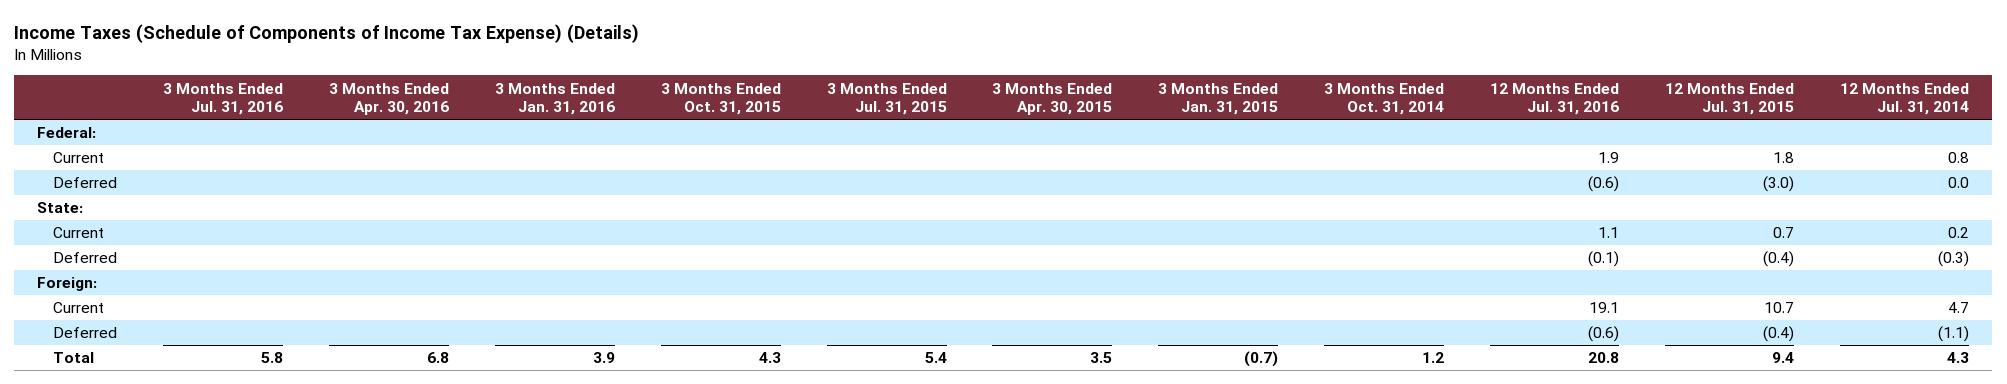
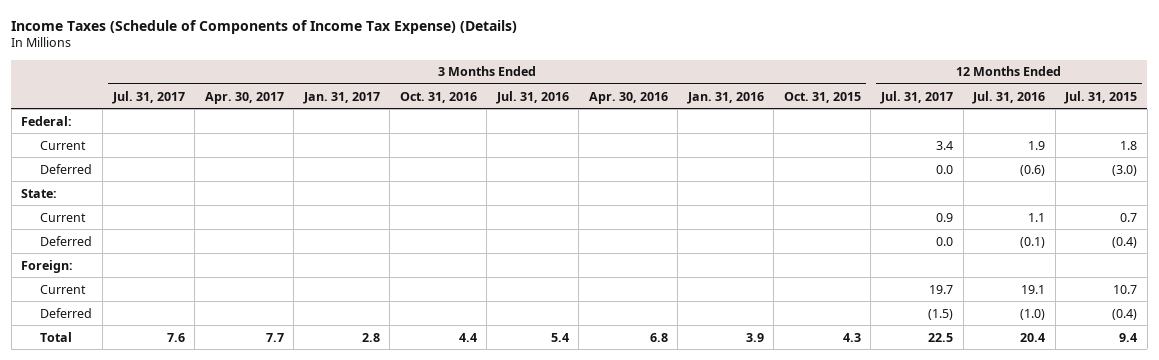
- | 3 Months Ended Jul. 31, 2016 | 3 Months Ended Apr. 30, 2016 | 3 Months Ended Jan. 31, 2016 | 3 Months Ended Oct. 31, 2015 | 3 Months Ended Jul. 31, 2015 | 3 Months Ended Apr. 30, 2015 | 3 Months Ended Jan. 31, 2015 | 3 Months Ended Oct. 31, 2014 | 12 Months Ended Jul. 31, 2016 | 12 Months Ended Jul. 31, 2015 | 12 Months Ended Jul. 31, 2014
+ | 3 Months Ended Jul. 31, 2017 | 3 Months Ended Apr. 30, 2017 | 3 Months Ended Jan. 31, 2017 | 3 Months Ended Oct. 31, 2016 | 3 Months Ended Jul. 31, 2016 | 3 Months Ended Apr. 30, 2016 | 3 Months Ended Jan. 31, 2016 | 3 Months Ended Oct. 31, 2015 | 12 Months Ended Jul. 31, 2017 | 12 Months Ended Jul. 31, 2016 | 12 Months Ended Jul. 31, 2015
- Deferred | | | | | | | | | (0.6) | (0.4) | (1.1)
- Total | 5.8 | 6.8 | 3.9 | 4.3 | 5.4 | 3.5 | (0.7) | 1.2 | 20.8 | 9.4 | 4.3
+ Deferred | | | | | | | | | (1.5) | (1.0) | (0.4)
+ Total | 7.6 | 7.7 | 2.8 | 4.4 | 5.4 | 6.8 | 3.9 | 4.3 | 22.5 | 20.4 | 9.4

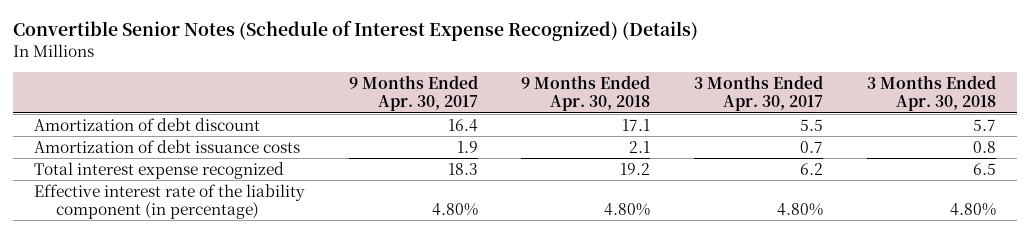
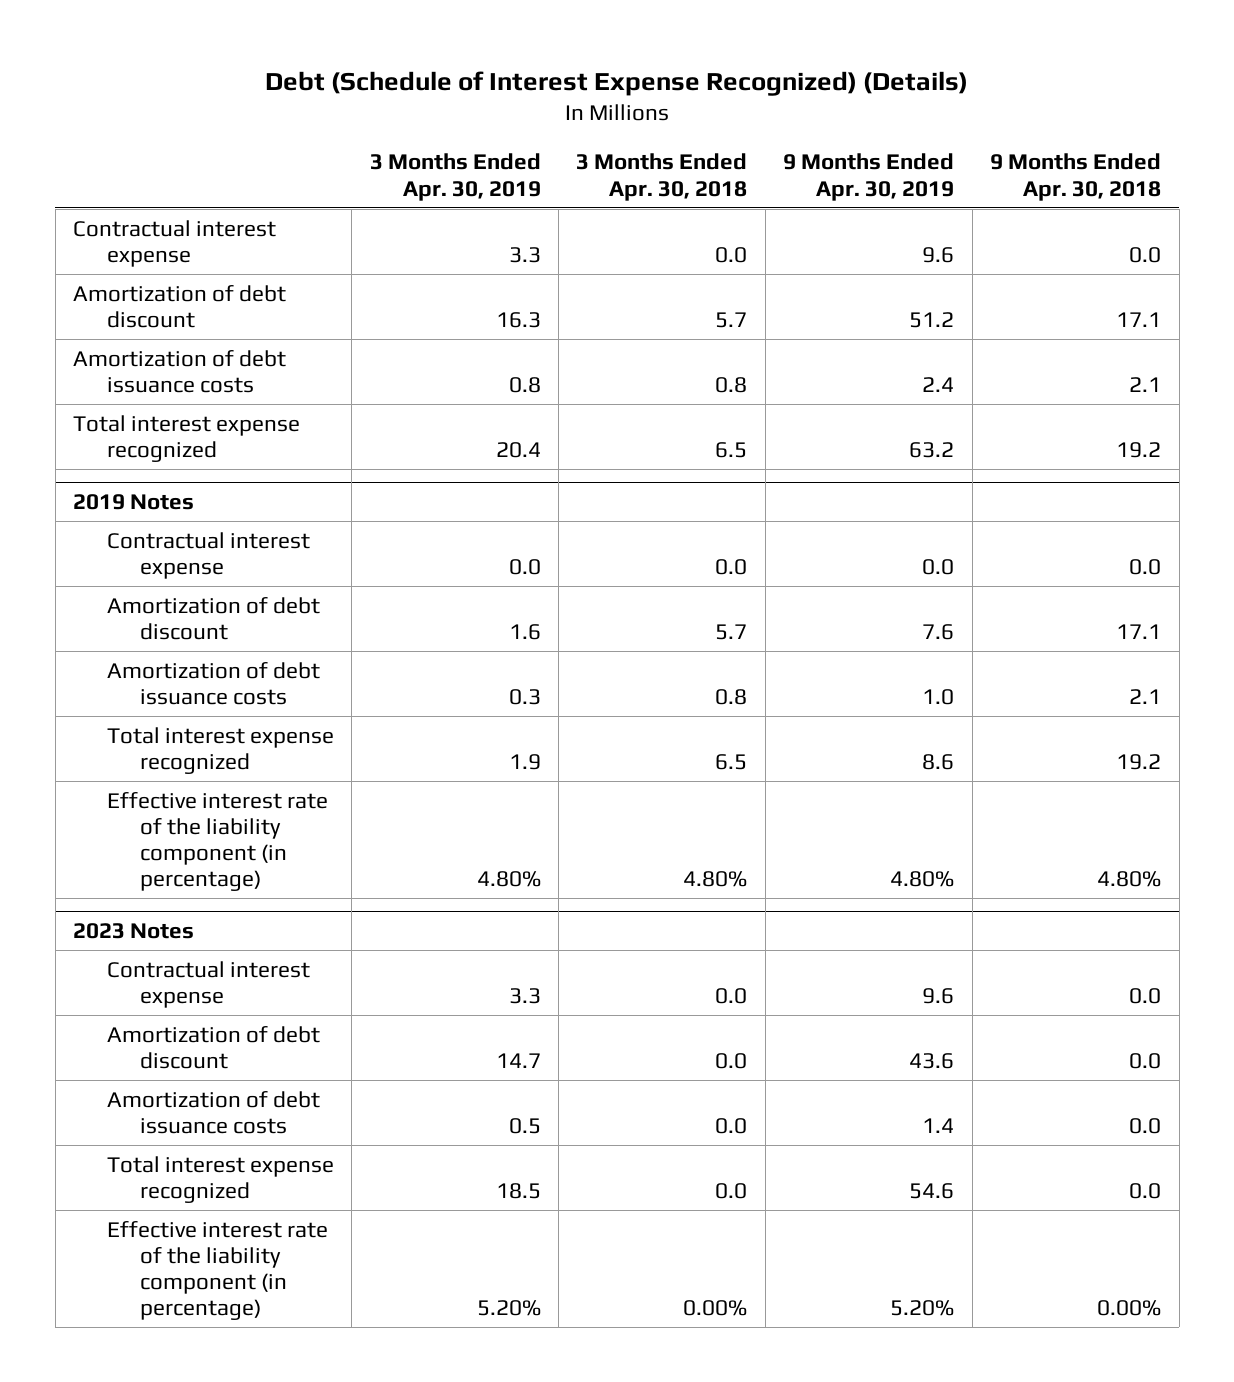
- Convertible Senior Notes (Schedule of Interest Expense Recognized) (Details)
+ Debt (Schedule of Interest Expense Recognized) (Details)
- | 9 Months Ended Apr. 30, 2017 | 9 Months Ended Apr. 30, 2018 | 3 Months Ended Apr. 30, 2017 | 3 Months Ended Apr. 30, 2018
+ | 3 Months Ended Apr. 30, 2019 | 3 Months Ended Apr. 30, 2018 | 9 Months Ended Apr. 30, 2019 | 9 Months Ended Apr. 30, 2018
+ Contractual interest expense | 3.3 | 0.0 | 9.6 | 0.0
+ 2019 Notes
+ Contractual interest expense | 0.0 | 0.0 | 0.0 | 0.0
+ Amortization of debt discount | 1.6 | 5.7 | 7.6 | 17.1
+ Amortization of debt issuance costs | 0.3 | 0.8 | 1.0 | 2.1
+ Total interest expense recognized | 1.9 | 6.5 | 8.6 | 19.2
+ 2023 Notes
+ Contractual interest expense | 3.3 | 0.0 | 9.6 | 0.0
+ Amortization of debt discount | 14.7 | 0.0 | 43.6 | 0.0
+ Amortization of debt issuance costs | 0.5 | 0.0 | 1.4 | 0.0
+ Total interest expense recognized | 18.5 | 0.0 | 54.6 | 0.0
+ Effective interest rate of the liability component (in percentage) | 5.20% | 0.00% | 5.20% | 0.00%

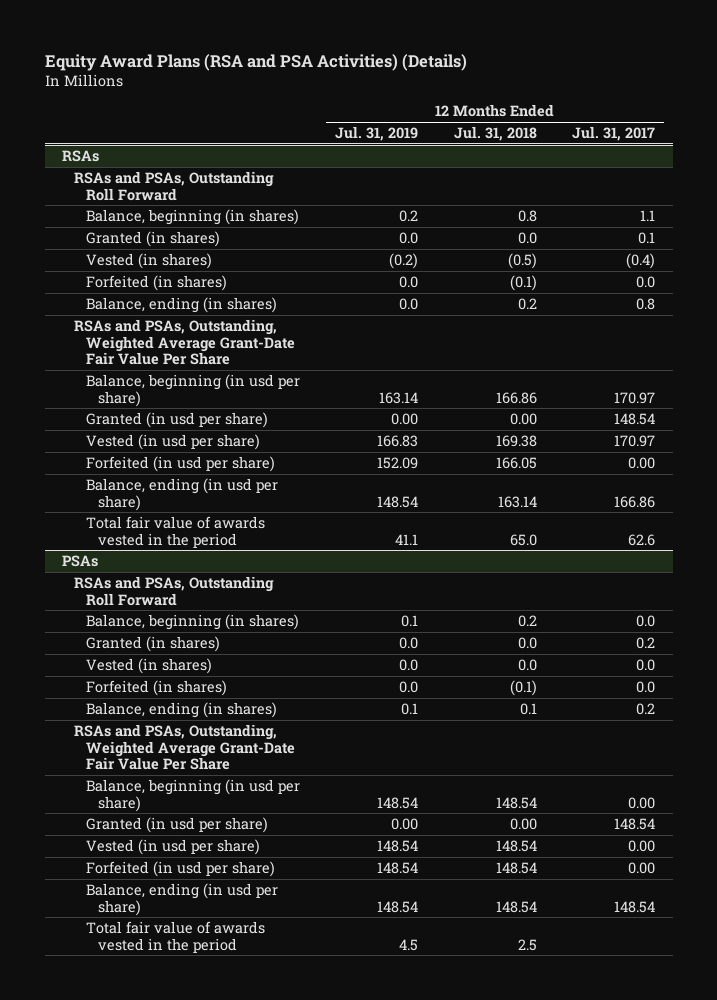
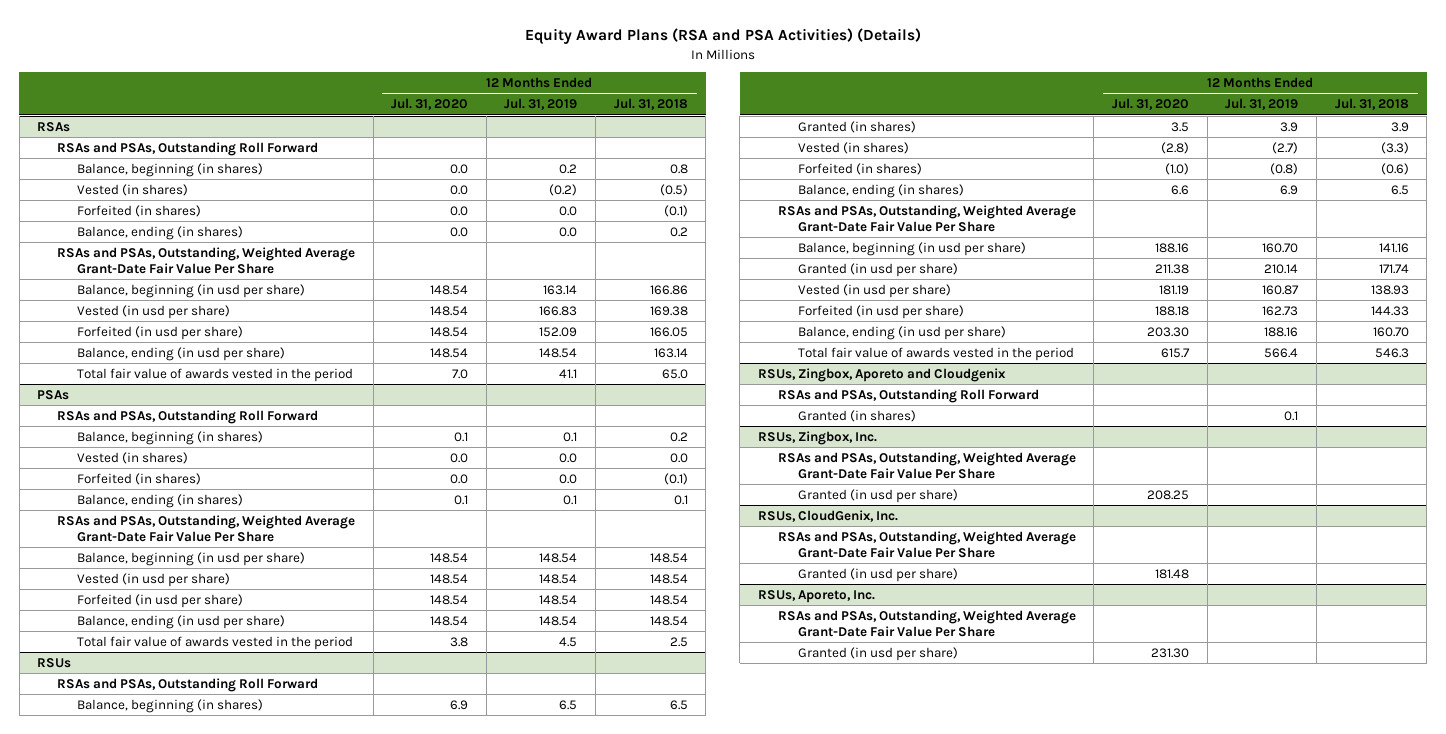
- | 12 Months Ended Jul. 31, 2019 | 12 Months Ended Jul. 31, 2018 | 12 Months Ended Jul. 31, 2017
+ | 12 Months Ended Jul. 31, 2020 | 12 Months Ended Jul. 31, 2019 | 12 Months Ended Jul. 31, 2018
@ RSAs
- Granted (in shares) | 0.0 | 0.0 | 0.1
- Granted (in usd per share) | 0.00 | 0.00 | 148.54
@ PSAs
- Granted (in shares) | 0.0 | 0.0 | 0.2
- Granted (in usd per share) | 0.00 | 0.00 | 148.54
+ RSUs
+ RSAs and PSAs, Outstanding Roll Forward
+ Balance, beginning (in shares) | 6.9 | 6.5 | 6.5
+ Granted (in shares) | 3.5 | 3.9 | 3.9
+ Vested (in shares) | (2.8) | (2.7) | (3.3)
+ Forfeited (in shares) | (1.0) | (0.8) | (0.6)
+ Balance, ending (in shares) | 6.6 | 6.9 | 6.5
+ RSAs and PSAs, Outstanding, Weighted Average Grant-Date Fair Value Per Share
+ Balance, beginning (in usd per share) | 188.16 | 160.70 | 141.16
+ Granted (in usd per share) | 211.38 | 210.14 | 171.74
+ Vested (in usd per share) | 181.19 | 160.87 | 138.93
+ Forfeited (in usd per share) | 188.18 | 162.73 | 144.33
+ Balance, ending (in usd per share) | 203.30 | 188.16 | 160.70
+ Total fair value of awards vested in the period | 615.7 | 566.4 | 546.3
+ RSUs, Zingbox, Aporeto and Cloudgenix
+ RSAs and PSAs, Outstanding Roll Forward
+ Granted (in shares) | | 0.1 |
+ RSUs, Zingbox, Inc.
+ RSAs and PSAs, Outstanding, Weighted Average Grant-Date Fair Value Per Share
+ Granted (in usd per share) | 208.25 | |
+ RSUs, CloudGenix, Inc.
+ RSAs and PSAs, Outstanding, Weighted Average Grant-Date Fair Value Per Share
+ Granted (in usd per share) | 181.48 | |
+ RSUs, Aporeto, Inc.
+ RSAs and PSAs, Outstanding, Weighted Average Grant-Date Fair Value Per Share
+ Granted (in usd per share) | 231.30 | |

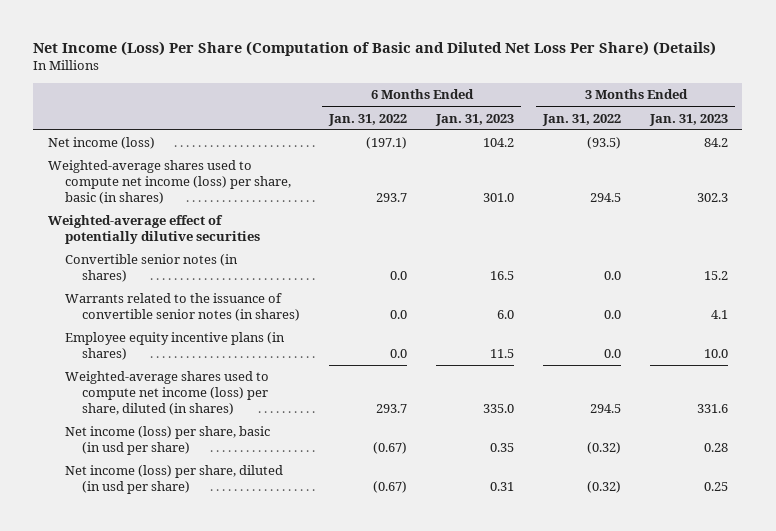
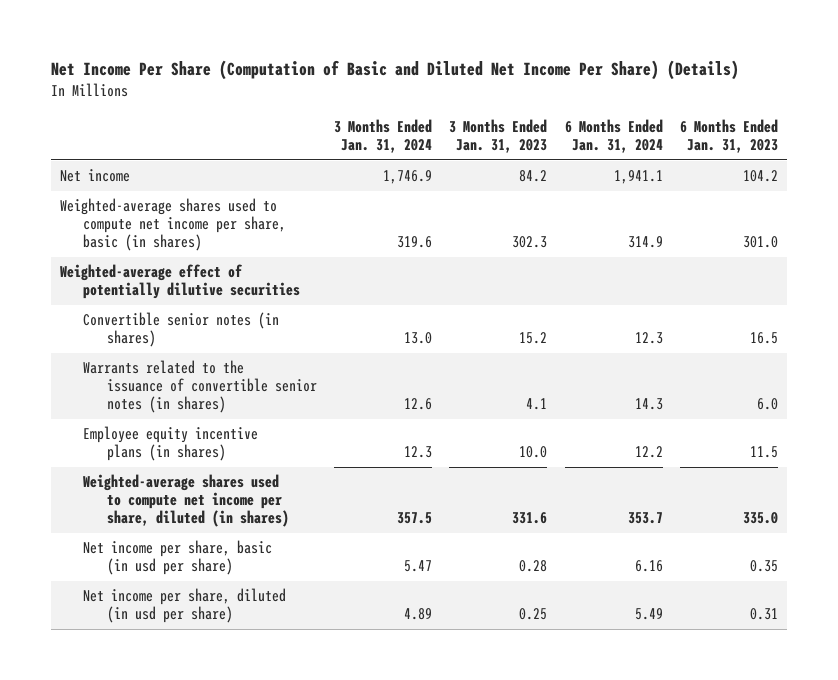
- Net Income (Loss) Per Share (Computation of Basic and Diluted Net Loss Per Share) (Details)
+ Net Income Per Share (Computation of Basic and Diluted Net Income Per Share) (Details)
- | 6 Months Ended Jan. 31, 2022 | 6 Months Ended Jan. 31, 2023 | 3 Months Ended Jan. 31, 2022 | 3 Months Ended Jan. 31, 2023
+ | 3 Months Ended Jan. 31, 2024 | 3 Months Ended Jan. 31, 2023 | 6 Months Ended Jan. 31, 2024 | 6 Months Ended Jan. 31, 2023
- Net income (loss) | (197.1) | 104.2 | (93.5) | 84.2
- Weighted-average shares used to compute net income (loss) per share, basic (in shares) | 293.7 | 301.0 | 294.5 | 302.3
+ Net income | 1,746.9 | 84.2 | 1,941.1 | 104.2
+ Weighted-average shares used to compute net income per share, basic (in shares) | 319.6 | 302.3 | 314.9 | 301.0
- Weighted-average shares used to compute net income (loss) per share, diluted (in shares) | 293.7 | 335.0 | 294.5 | 331.6
- Net income (loss) per share, basic (in usd per share) | (0.67) | 0.35 | (0.32) | 0.28
- Net income (loss) per share, diluted (in usd per share) | (0.67) | 0.31 | (0.32) | 0.25
+ Weighted-average shares used to compute net income per share, diluted (in shares) | 357.5 | 331.6 | 353.7 | 335.0
+ Net income per share, basic (in usd per share) | 5.47 | 0.28 | 6.16 | 0.35
+ Net income per share, diluted (in usd per share) | 4.89 | 0.25 | 5.49 | 0.31

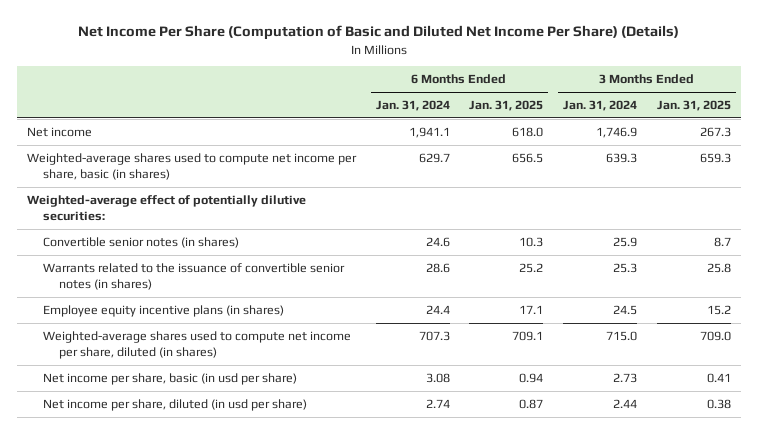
- | 3 Months Ended Jan. 31, 2024 | 3 Months Ended Jan. 31, 2023 | 6 Months Ended Jan. 31, 2024 | 6 Months Ended Jan. 31, 2023
+ | 6 Months Ended Jan. 31, 2024 | 6 Months Ended Jan. 31, 2025 | 3 Months Ended Jan. 31, 2024 | 3 Months Ended Jan. 31, 2025
- Weighted-average shares used to compute net income per share, basic (in shares) | 319.6 | 302.3 | 314.9 | 301.0
- Weighted-average effect of potentially dilutive securities
- Convertible senior notes (in shares) | 13.0 | 15.2 | 12.3 | 16.5
- Warrants related to the issuance of convertible senior notes (in shares) | 12.6 | 4.1 | 14.3 | 6.0
- Employee equity incentive plans (in shares) | 12.3 | 10.0 | 12.2 | 11.5
- Weighted-average shares used to compute net income per share, diluted (in shares) | 357.5 | 331.6 | 353.7 | 335.0
- Net income per share, basic (in usd per share) | 5.47 | 0.28 | 6.16 | 0.35
- Net income per share, diluted (in usd per share) | 4.89 | 0.25 | 5.49 | 0.31
+ Weighted-average shares used to compute net income per share, basic (in shares) | 629.7 | 656.5 | 639.3 | 659.3
+ Weighted-average effect of potentially dilutive securities:
+ Convertible senior notes (in shares) | 24.6 | 10.3 | 25.9 | 8.7
+ Warrants related to the issuance of convertible senior notes (in shares) | 28.6 | 25.2 | 25.3 | 25.8
+ Employee equity incentive plans (in shares) | 24.4 | 17.1 | 24.5 | 15.2
+ Weighted-average shares used to compute net income per share, diluted (in shares) | 707.3 | 709.1 | 715.0 | 709.0
+ Net income per share, basic (in usd per share) | 3.08 | 0.94 | 2.73 | 0.41
+ Net income per share, diluted (in usd per share) | 2.74 | 0.87 | 2.44 | 0.38

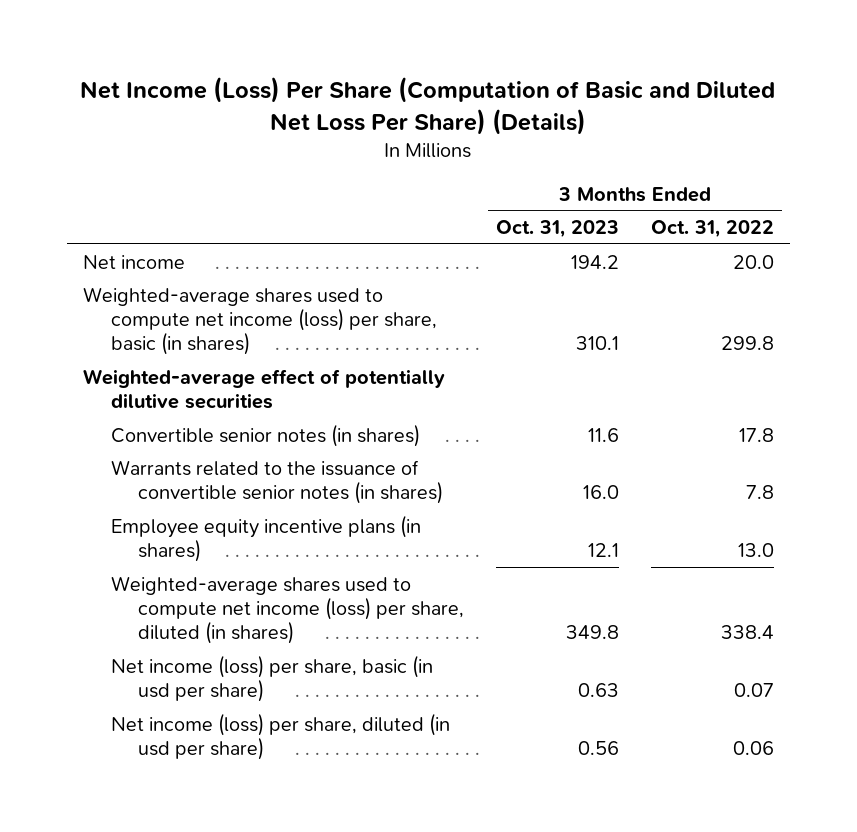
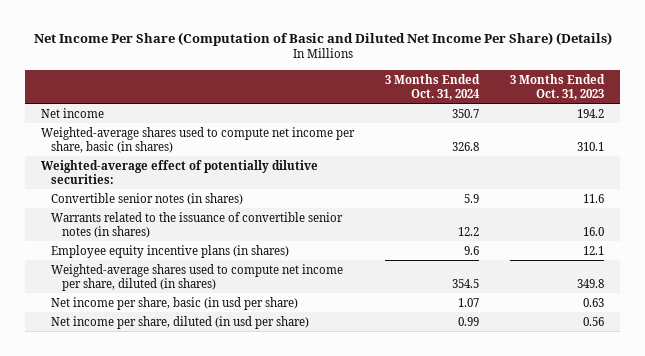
- Net Income (Loss) Per Share (Computation of Basic and Diluted Net Loss Per Share) (Details)
+ Net Income Per Share (Computation of Basic and Diluted Net Income Per Share) (Details)
- | 3 Months Ended Oct. 31, 2023 | 3 Months Ended Oct. 31, 2022
+ | 3 Months Ended Oct. 31, 2024 | 3 Months Ended Oct. 31, 2023
- Weighted-average shares used to compute net income (loss) per share, basic (in shares) | 310.1 | 299.8
- Weighted-average effect of potentially dilutive securities
+ Weighted-average shares used to compute net income per share, basic (in shares) | 326.8 | 310.1
+ Weighted-average effect of potentially dilutive securities:
- Weighted-average shares used to compute net income (loss) per share, diluted (in shares) | 349.8 | 338.4
- Net income (loss) per share, basic (in usd per share) | 0.63 | 0.07
- Net income (loss) per share, diluted (in usd per share) | 0.56 | 0.06
+ Weighted-average shares used to compute net income per share, diluted (in shares) | 354.5 | 349.8
+ Net income per share, basic (in usd per share) | 1.07 | 0.63
+ Net income per share, diluted (in usd per share) | 0.99 | 0.56

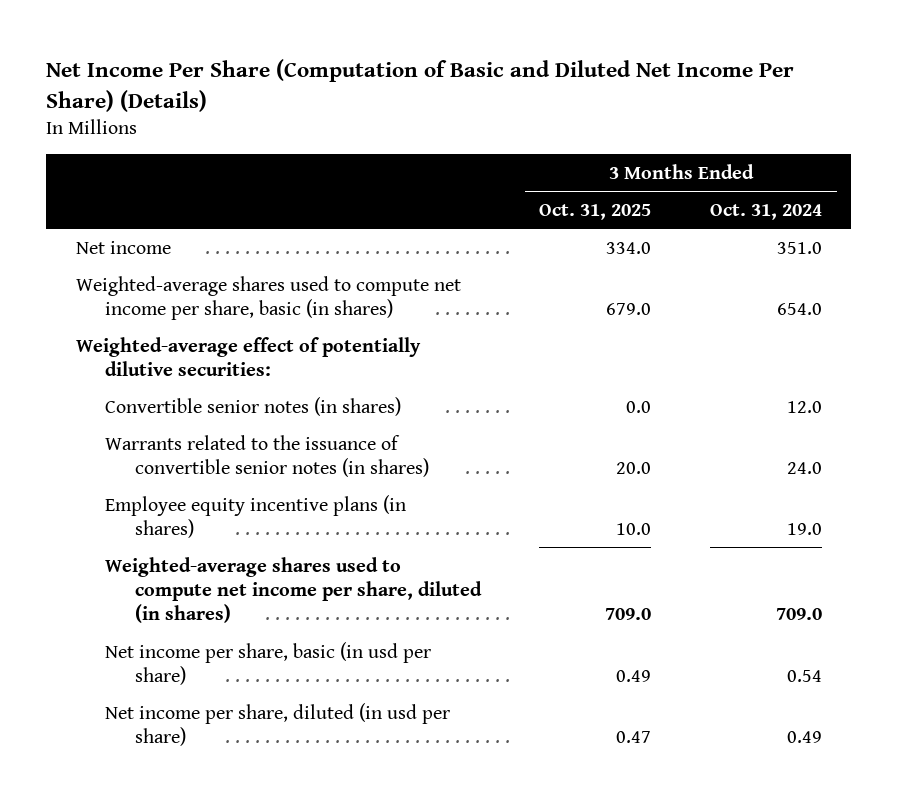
- | 3 Months Ended Oct. 31, 2024 | 3 Months Ended Oct. 31, 2023
+ | 3 Months Ended Oct. 31, 2025 | 3 Months Ended Oct. 31, 2024
- Net income | 350.7 | 194.2
- Weighted-average shares used to compute net income per share, basic (in shares) | 326.8 | 310.1
+ Net income | 334.0 | 351.0
+ Weighted-average shares used to compute net income per share, basic (in shares) | 679.0 | 654.0
- Convertible senior notes (in shares) | 5.9 | 11.6
- Warrants related to the issuance of convertible senior notes (in shares) | 12.2 | 16.0
- Employee equity incentive plans (in shares) | 9.6 | 12.1
- Weighted-average shares used to compute net income per share, diluted (in shares) | 354.5 | 349.8
- Net income per share, basic (in usd per share) | 1.07 | 0.63
- Net income per share, diluted (in usd per share) | 0.99 | 0.56
+ Convertible senior notes (in shares) | 0.0 | 12.0
+ Warrants related to the issuance of convertible senior notes (in shares) | 20.0 | 24.0
+ Employee equity incentive plans (in shares) | 10.0 | 19.0
+ Weighted-average shares used to compute net income per share, diluted (in shares) | 709.0 | 709.0
+ Net income per share, basic (in usd per share) | 0.49 | 0.54
+ Net income per share, diluted (in usd per share) | 0.47 | 0.49

